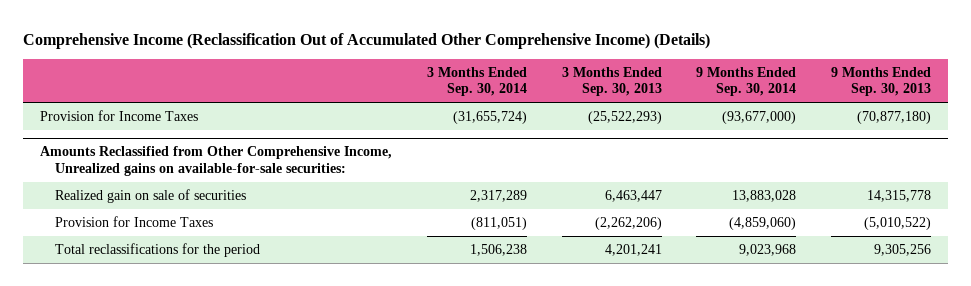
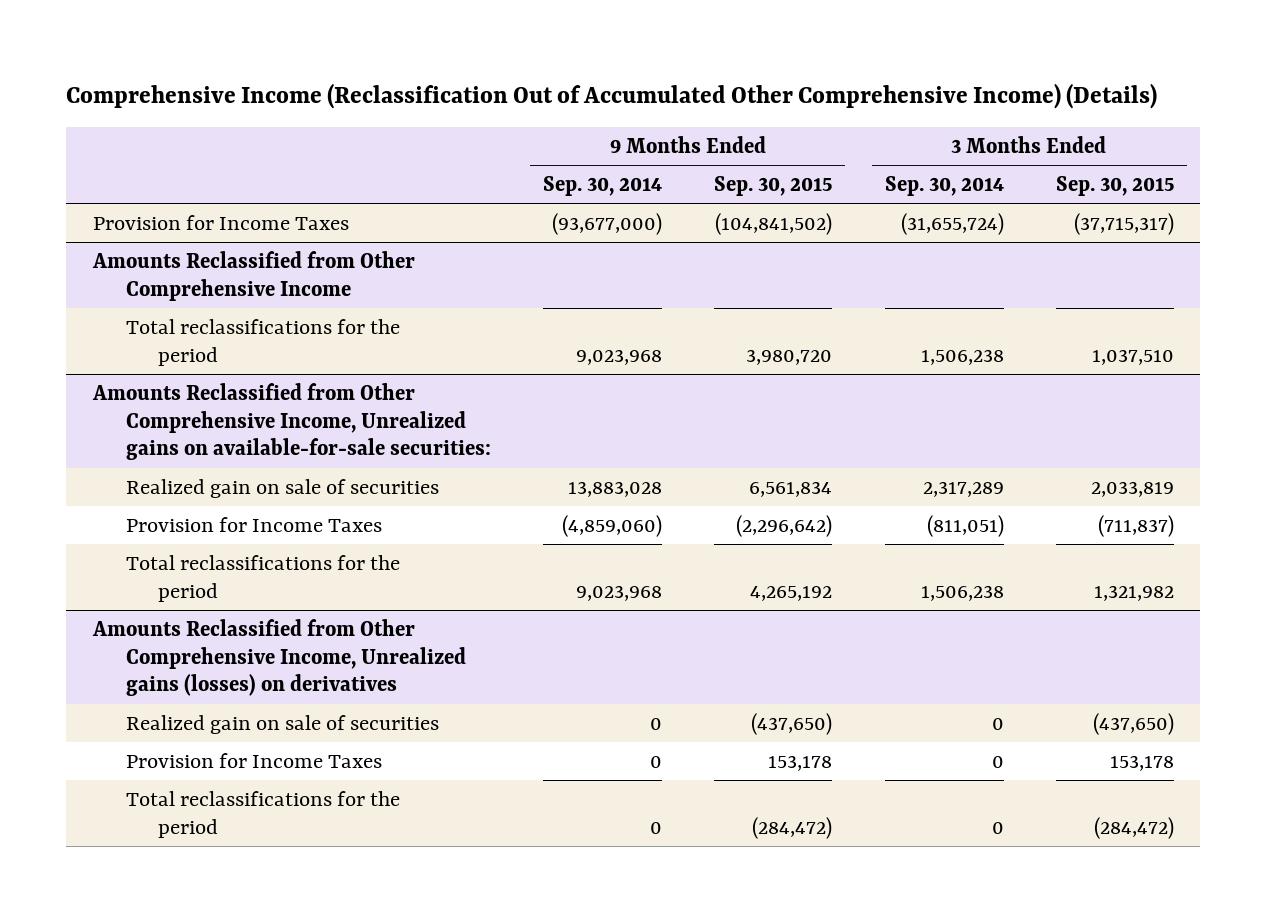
- | 3 Months Ended Sep. 30, 2014 | 3 Months Ended Sep. 30, 2013 | 9 Months Ended Sep. 30, 2014 | 9 Months Ended Sep. 30, 2013
+ | 9 Months Ended Sep. 30, 2014 | 9 Months Ended Sep. 30, 2015 | 3 Months Ended Sep. 30, 2014 | 3 Months Ended Sep. 30, 2015
+ Amounts Reclassified from Other Comprehensive Income
+ Total reclassifications for the period | 9,023,968 | 3,980,720 | 1,506,238 | 1,037,510
+ Amounts Reclassified from Other Comprehensive Income, Unrealized gains (losses) on derivatives
+ Realized gain on sale of securities | 0 | (437,650) | 0 | (437,650)
+ Provision for Income Taxes | 0 | 153,178 | 0 | 153,178
+ Total reclassifications for the period | 0 | (284,472) | 0 | (284,472)

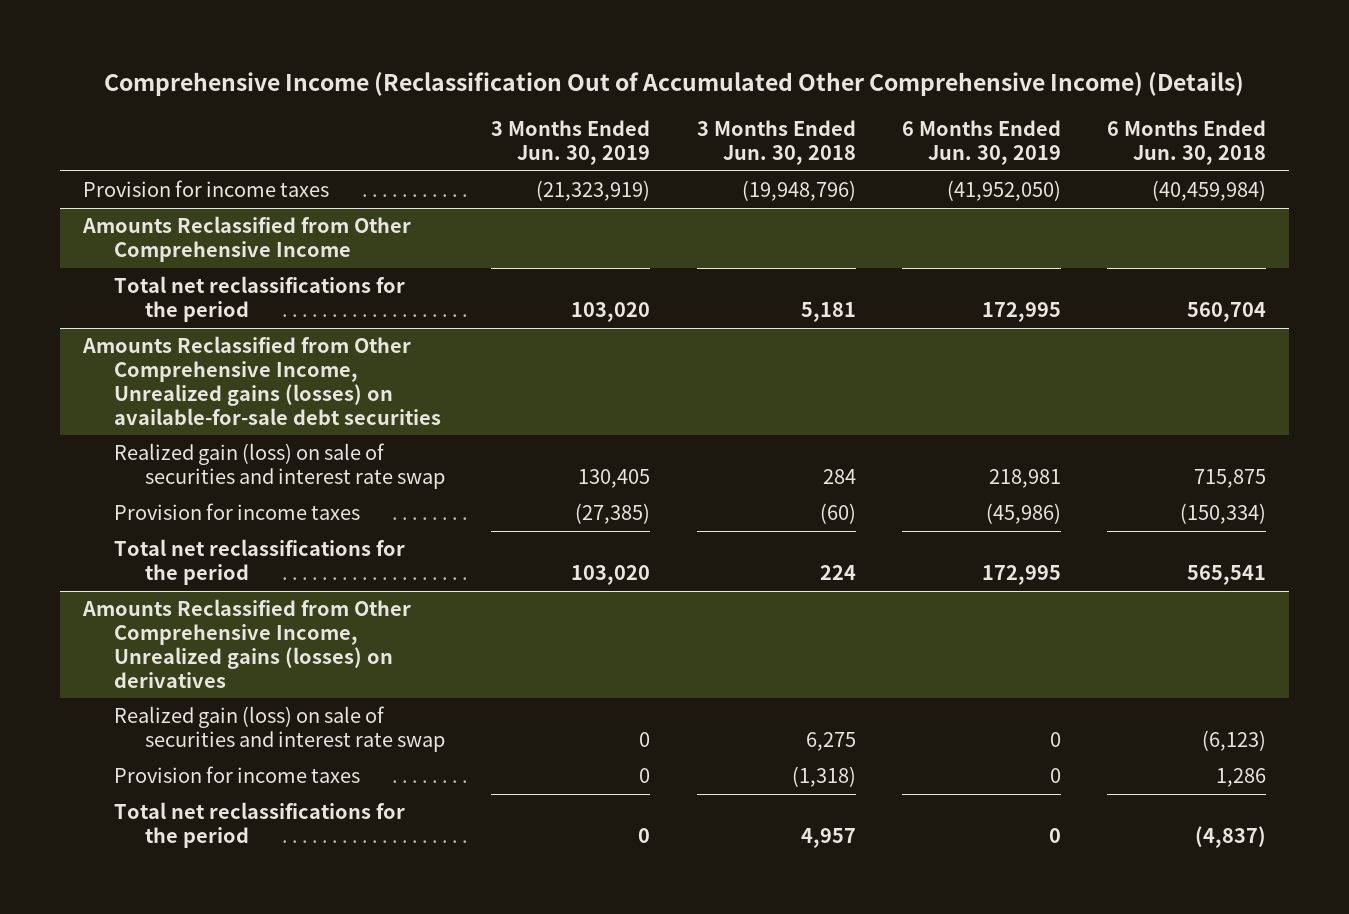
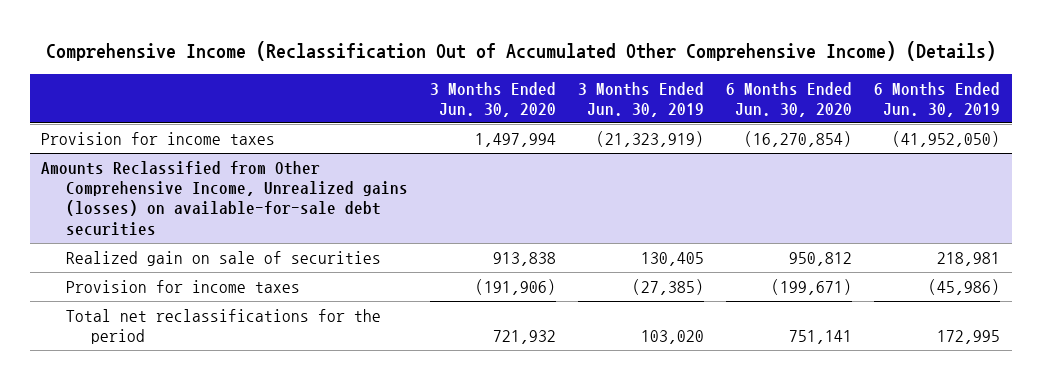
- | 3 Months Ended Jun. 30, 2019 | 3 Months Ended Jun. 30, 2018 | 6 Months Ended Jun. 30, 2019 | 6 Months Ended Jun. 30, 2018
+ | 3 Months Ended Jun. 30, 2020 | 3 Months Ended Jun. 30, 2019 | 6 Months Ended Jun. 30, 2020 | 6 Months Ended Jun. 30, 2019
- Amounts Reclassified from Other Comprehensive Income
- Total net reclassifications for the period | 103,020 | 5,181 | 172,995 | 560,704
@ Amounts Reclassified from Other Comprehensive Income, Unrealized gains (losses) on available-for-sale debt securities
- Realized gain (loss) on sale of securities and interest rate swap | 130,405 | 284 | 218,981 | 715,875
+ Realized gain on sale of securities | 913,838 | 130,405 | 950,812 | 218,981
- Amounts Reclassified from Other Comprehensive Income, Unrealized gains (losses) on derivatives
- Realized gain (loss) on sale of securities and interest rate swap | 0 | 6,275 | 0 | (6,123)
- Provision for income taxes | 0 | (1,318) | 0 | 1,286
- Total net reclassifications for the period | 0 | 4,957 | 0 | (4,837)

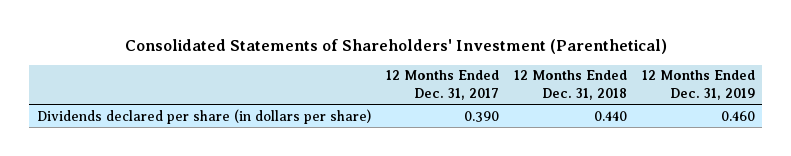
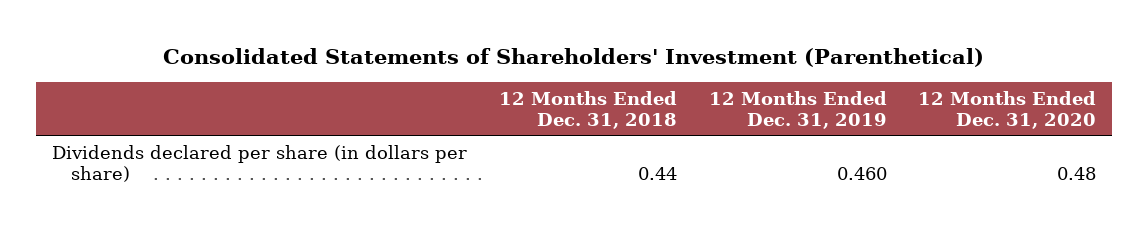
- | 12 Months Ended Dec. 31, 2017 | 12 Months Ended Dec. 31, 2018 | 12 Months Ended Dec. 31, 2019
+ | 12 Months Ended Dec. 31, 2018 | 12 Months Ended Dec. 31, 2019 | 12 Months Ended Dec. 31, 2020
- Dividends declared per share (in dollars per share) | 0.390 | 0.440 | 0.460
+ Dividends declared per share (in dollars per share) | 0.44 | 0.460 | 0.48

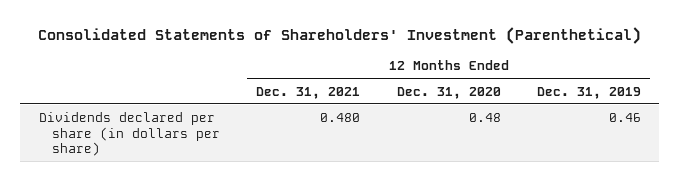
- | 12 Months Ended Dec. 31, 2018 | 12 Months Ended Dec. 31, 2019 | 12 Months Ended Dec. 31, 2020
+ | 12 Months Ended Dec. 31, 2021 | 12 Months Ended Dec. 31, 2020 | 12 Months Ended Dec. 31, 2019
- Dividends declared per share (in dollars per share) | 0.44 | 0.460 | 0.48
+ Dividends declared per share (in dollars per share) | 0.480 | 0.48 | 0.46

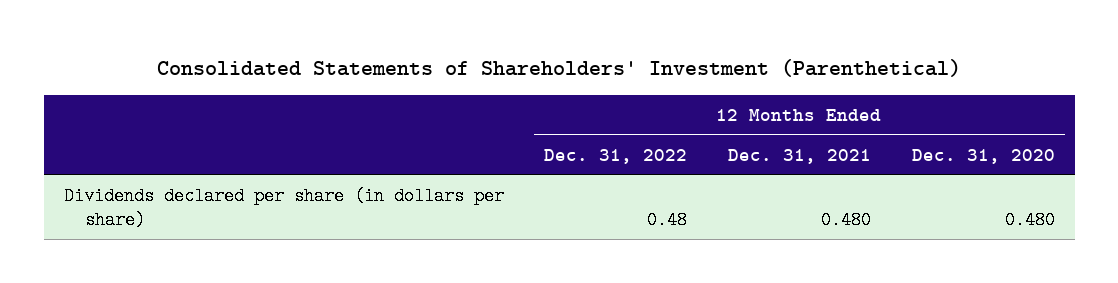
- | 12 Months Ended Dec. 31, 2021 | 12 Months Ended Dec. 31, 2020 | 12 Months Ended Dec. 31, 2019
+ | 12 Months Ended Dec. 31, 2022 | 12 Months Ended Dec. 31, 2021 | 12 Months Ended Dec. 31, 2020
- Dividends declared per share (in dollars per share) | 0.480 | 0.48 | 0.46
+ Dividends declared per share (in dollars per share) | 0.48 | 0.480 | 0.480

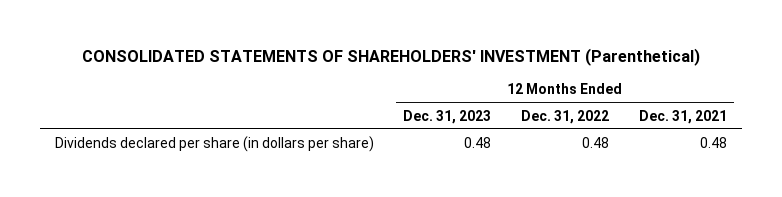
- Consolidated Statements of Shareholders' Investment (Parenthetical)
+ CONSOLIDATED STATEMENTS OF SHAREHOLDERS' INVESTMENT (Parenthetical)
- | 12 Months Ended Dec. 31, 2022 | 12 Months Ended Dec. 31, 2021 | 12 Months Ended Dec. 31, 2020
+ | 12 Months Ended Dec. 31, 2023 | 12 Months Ended Dec. 31, 2022 | 12 Months Ended Dec. 31, 2021
- Dividends declared per share (in dollars per share) | 0.48 | 0.480 | 0.480
+ Dividends declared per share (in dollars per share) | 0.48 | 0.48 | 0.48

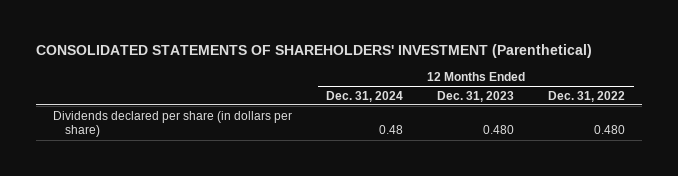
- | 12 Months Ended Dec. 31, 2023 | 12 Months Ended Dec. 31, 2022 | 12 Months Ended Dec. 31, 2021
+ | 12 Months Ended Dec. 31, 2024 | 12 Months Ended Dec. 31, 2023 | 12 Months Ended Dec. 31, 2022
- Dividends declared per share (in dollars per share) | 0.48 | 0.48 | 0.48
+ Dividends declared per share (in dollars per share) | 0.48 | 0.480 | 0.480

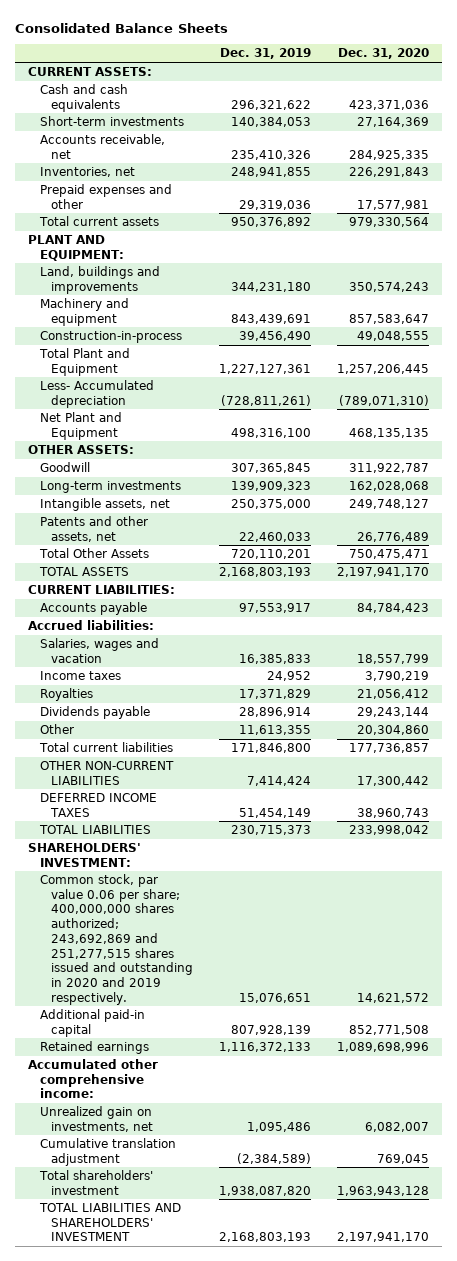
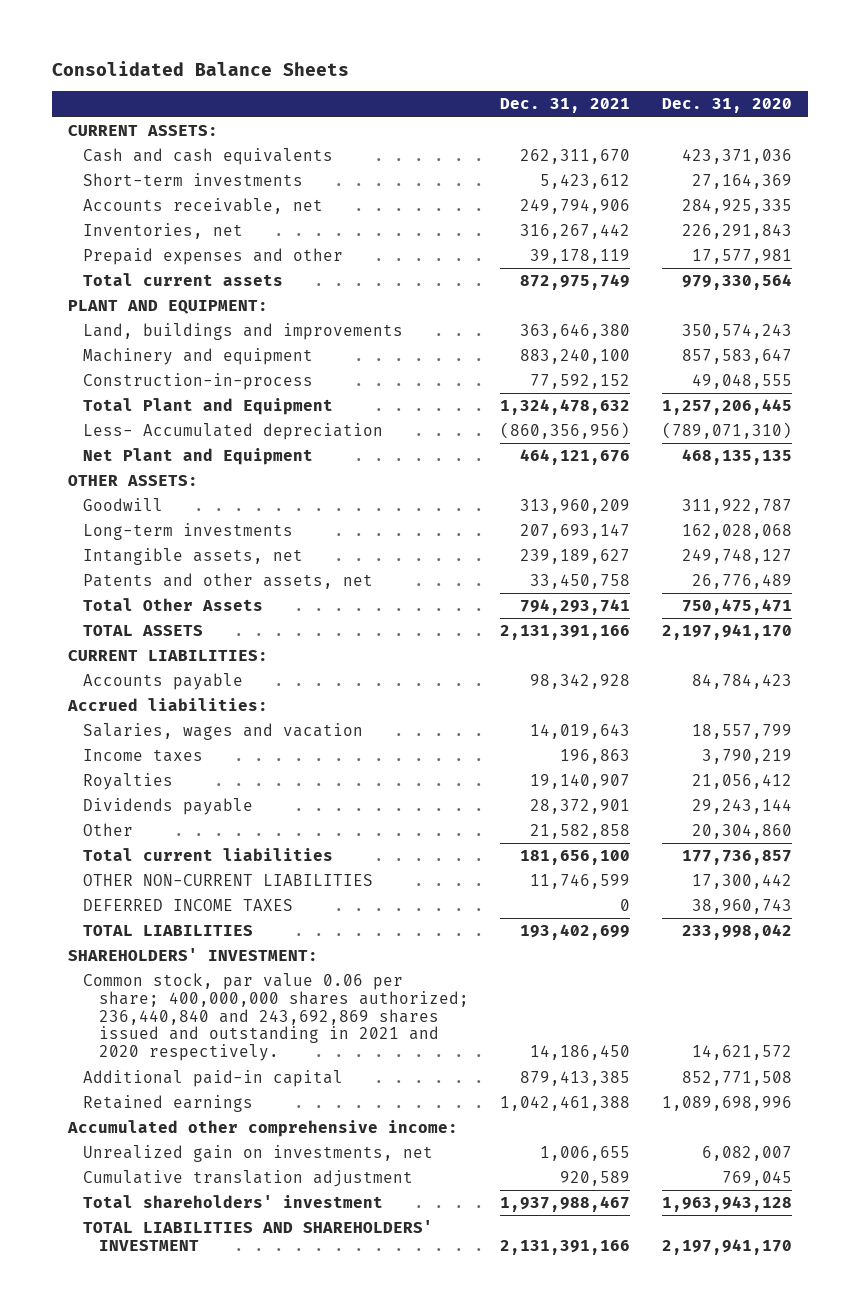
- | Dec. 31, 2019 | Dec. 31, 2020
+ | Dec. 31, 2021 | Dec. 31, 2020
- Common stock, par value 0.06 per share; 400,000,000 shares authorized; 243,692,869 and 251,277,515 shares issued and outstanding in 2020 and 2019 respectively. | 15,076,651 | 14,621,572
+ Common stock, par value 0.06 per share; 400,000,000 shares authorized; 236,440,840 and 243,692,869 shares issued and outstanding in 2021 and 2020 respectively. | 14,186,450 | 14,621,572

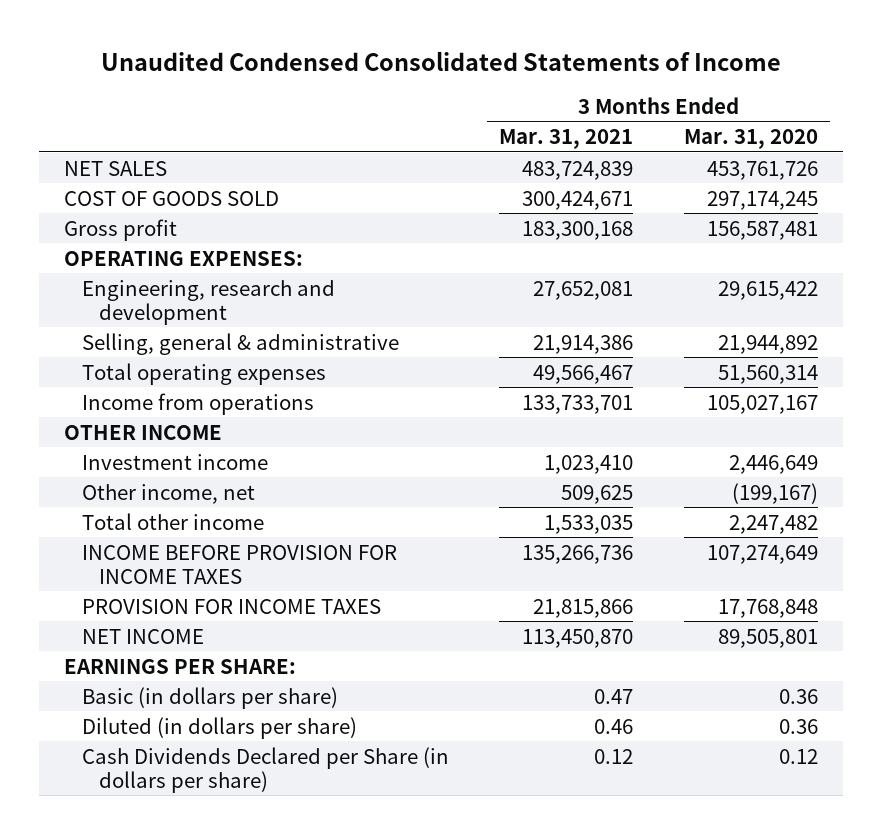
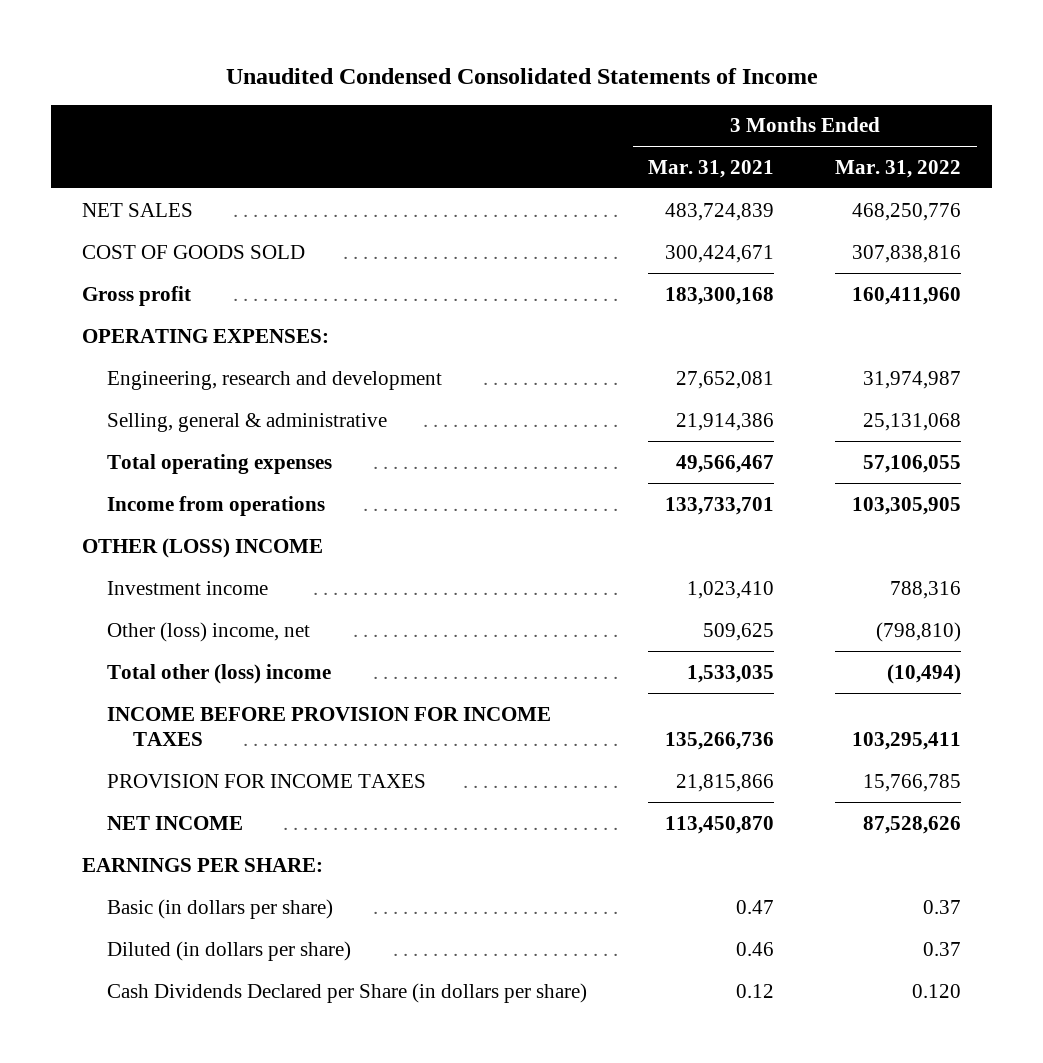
- | 3 Months Ended Mar. 31, 2021 | 3 Months Ended Mar. 31, 2020
+ | 3 Months Ended Mar. 31, 2021 | 3 Months Ended Mar. 31, 2022
- OTHER INCOME
+ OTHER (LOSS) INCOME
- Other income, net | 509,625 | (199,167)
- Total other income | 1,533,035 | 2,247,482
+ Other (loss) income, net | 509,625 | (798,810)
+ Total other (loss) income | 1,533,035 | (10,494)

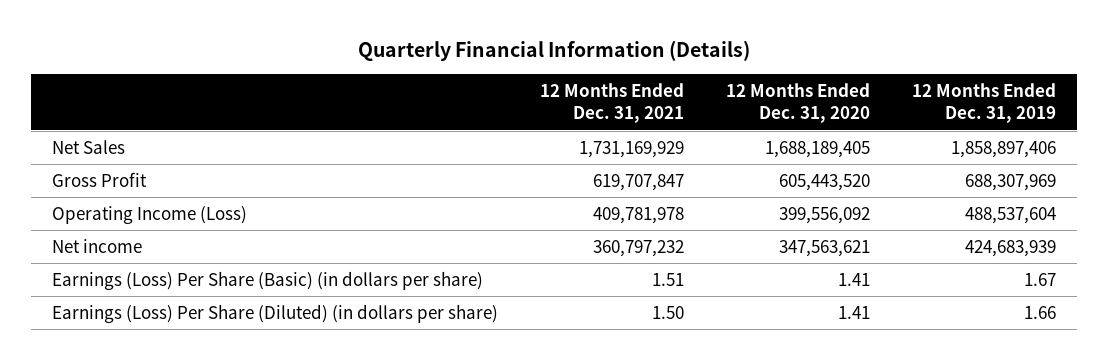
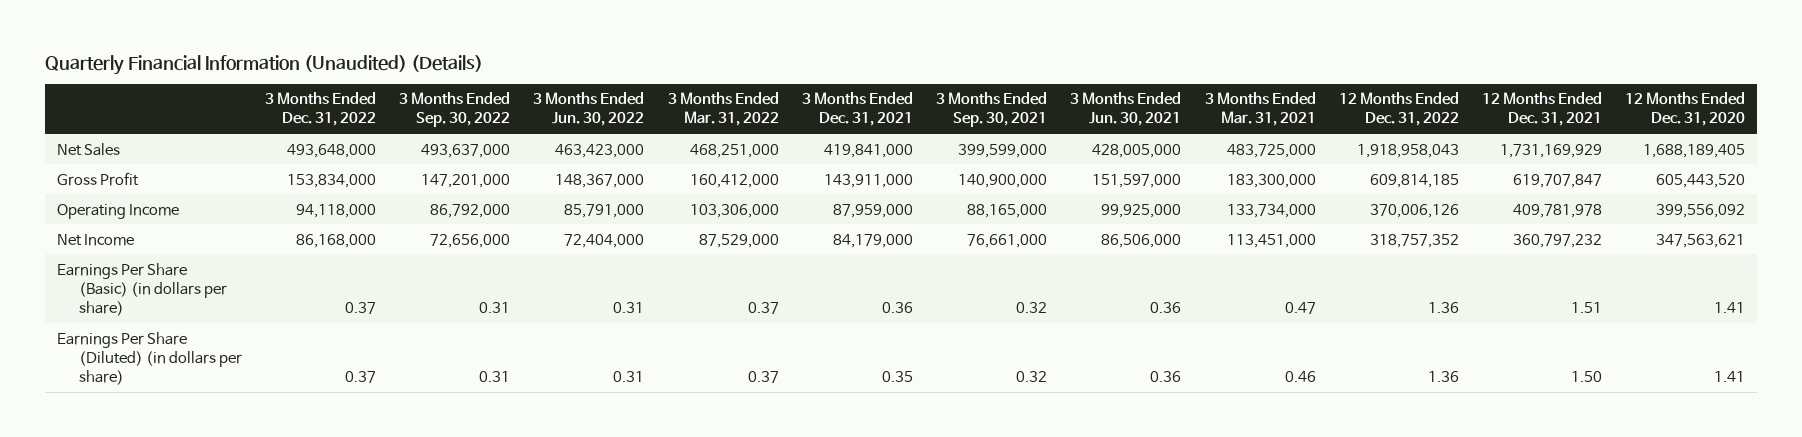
- Quarterly Financial Information (Details)
+ Quarterly Financial Information (Unaudited) (Details)
- | 12 Months Ended Dec. 31, 2021 | 12 Months Ended Dec. 31, 2020 | 12 Months Ended Dec. 31, 2019
+ | 3 Months Ended Dec. 31, 2022 | 3 Months Ended Sep. 30, 2022 | 3 Months Ended Jun. 30, 2022 | 3 Months Ended Mar. 31, 2022 | 3 Months Ended Dec. 31, 2021 | 3 Months Ended Sep. 30, 2021 | 3 Months Ended Jun. 30, 2021 | 3 Months Ended Mar. 31, 2021 | 12 Months Ended Dec. 31, 2022 | 12 Months Ended Dec. 31, 2021 | 12 Months Ended Dec. 31, 2020
- Operating Income (Loss) | 409,781,978 | 399,556,092 | 488,537,604
- Net income | 360,797,232 | 347,563,621 | 424,683,939
- Earnings (Loss) Per Share (Basic) (in dollars per share) | 1.51 | 1.41 | 1.67
- Earnings (Loss) Per Share (Diluted) (in dollars per share) | 1.50 | 1.41 | 1.66
+ Operating Income | 94,118,000 | 86,792,000 | 85,791,000 | 103,306,000 | 87,959,000 | 88,165,000 | 99,925,000 | 133,734,000 | 370,006,126 | 409,781,978 | 399,556,092
+ Net Income | 86,168,000 | 72,656,000 | 72,404,000 | 87,529,000 | 84,179,000 | 76,661,000 | 86,506,000 | 113,451,000 | 318,757,352 | 360,797,232 | 347,563,621
+ Earnings Per Share (Basic) (in dollars per share) | 0.37 | 0.31 | 0.31 | 0.37 | 0.36 | 0.32 | 0.36 | 0.47 | 1.36 | 1.51 | 1.41
+ Earnings Per Share (Diluted) (in dollars per share) | 0.37 | 0.31 | 0.31 | 0.37 | 0.35 | 0.32 | 0.36 | 0.46 | 1.36 | 1.50 | 1.41

